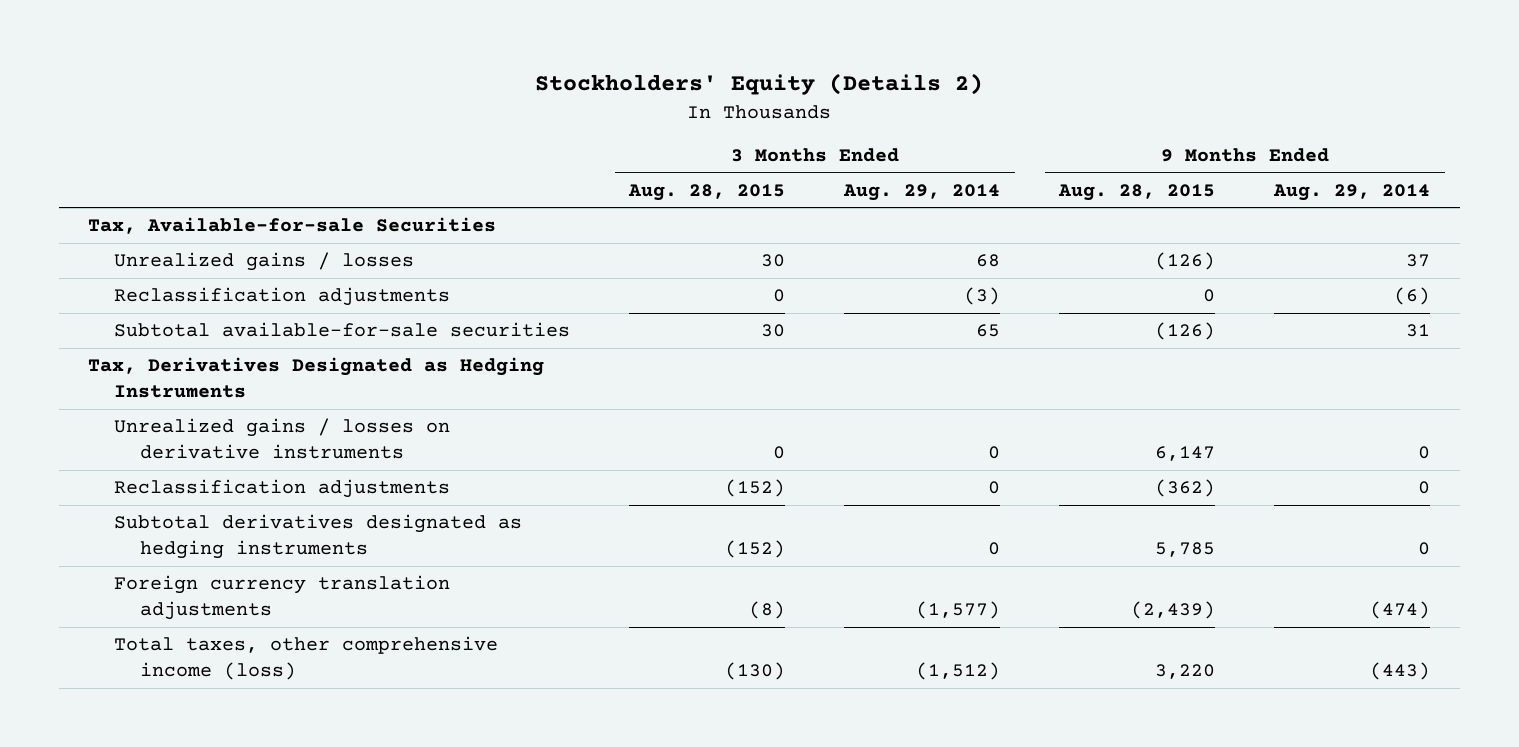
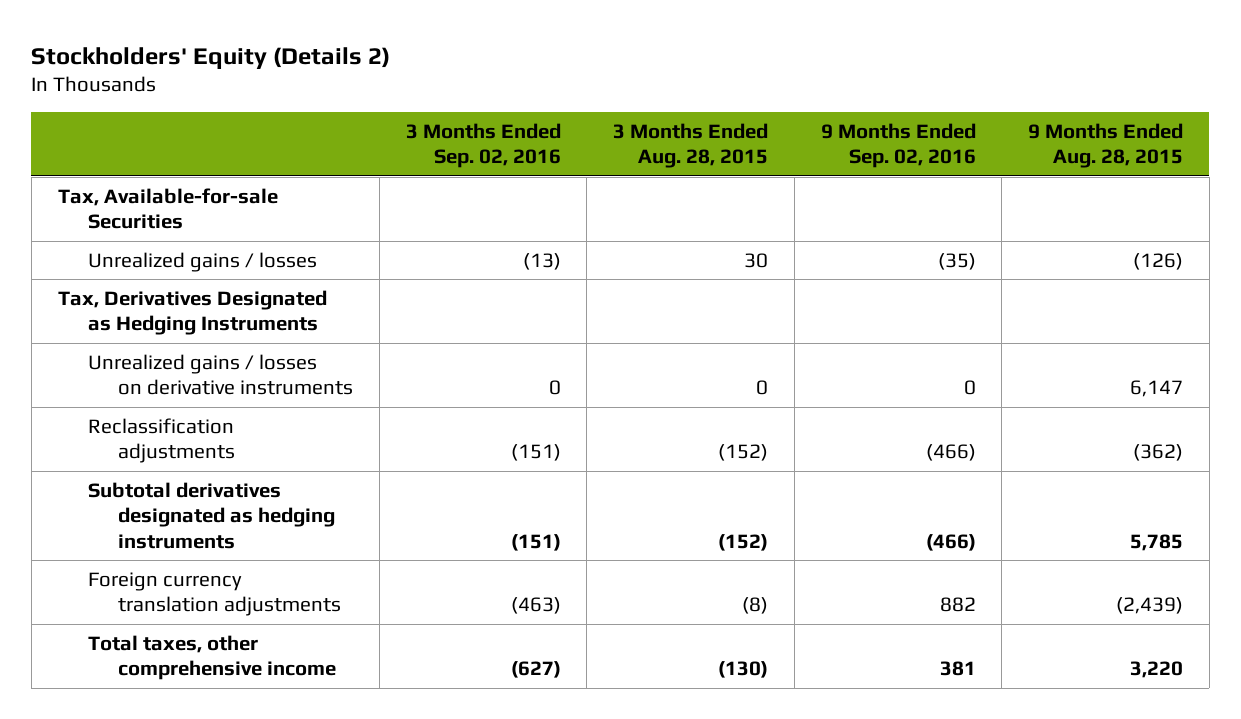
- | 3 Months Ended Aug. 28, 2015 | 3 Months Ended Aug. 29, 2014 | 9 Months Ended Aug. 28, 2015 | 9 Months Ended Aug. 29, 2014
+ | 3 Months Ended Sep. 02, 2016 | 3 Months Ended Aug. 28, 2015 | 9 Months Ended Sep. 02, 2016 | 9 Months Ended Aug. 28, 2015
- Reclassification adjustments | 0 | (3) | 0 | (6)
- Subtotal available-for-sale securities | 30 | 65 | (126) | 31
- Total taxes, other comprehensive income (loss) | (130) | (1,512) | 3,220 | (443)
+ Total taxes, other comprehensive income | (627) | (130) | 381 | 3,220

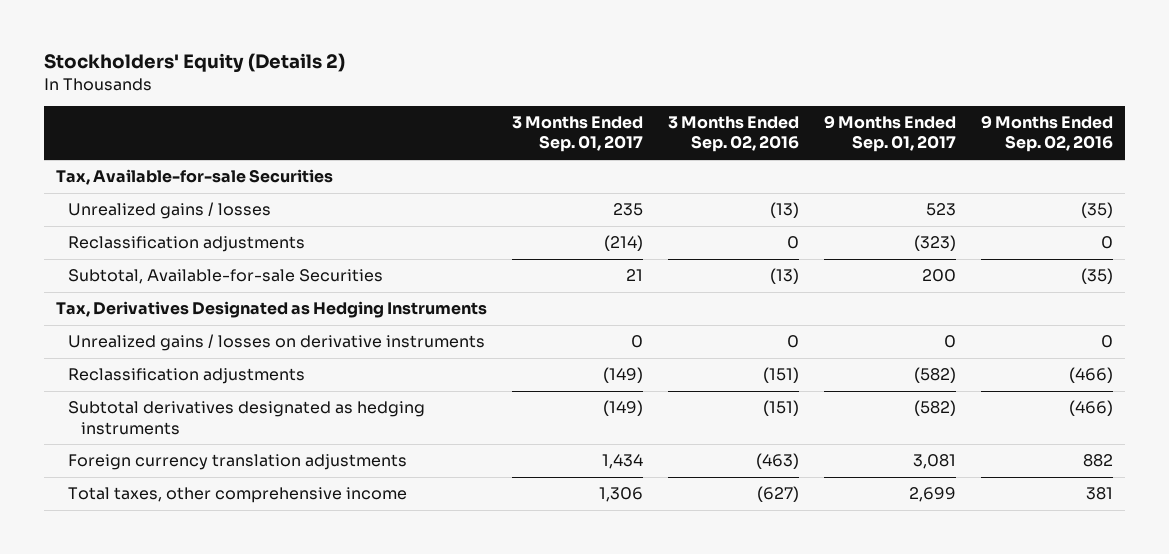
- | 3 Months Ended Sep. 02, 2016 | 3 Months Ended Aug. 28, 2015 | 9 Months Ended Sep. 02, 2016 | 9 Months Ended Aug. 28, 2015
+ | 3 Months Ended Sep. 01, 2017 | 3 Months Ended Sep. 02, 2016 | 9 Months Ended Sep. 01, 2017 | 9 Months Ended Sep. 02, 2016
+ Reclassification adjustments | (214) | 0 | (323) | 0
+ Subtotal, Available-for-sale Securities | 21 | (13) | 200 | (35)

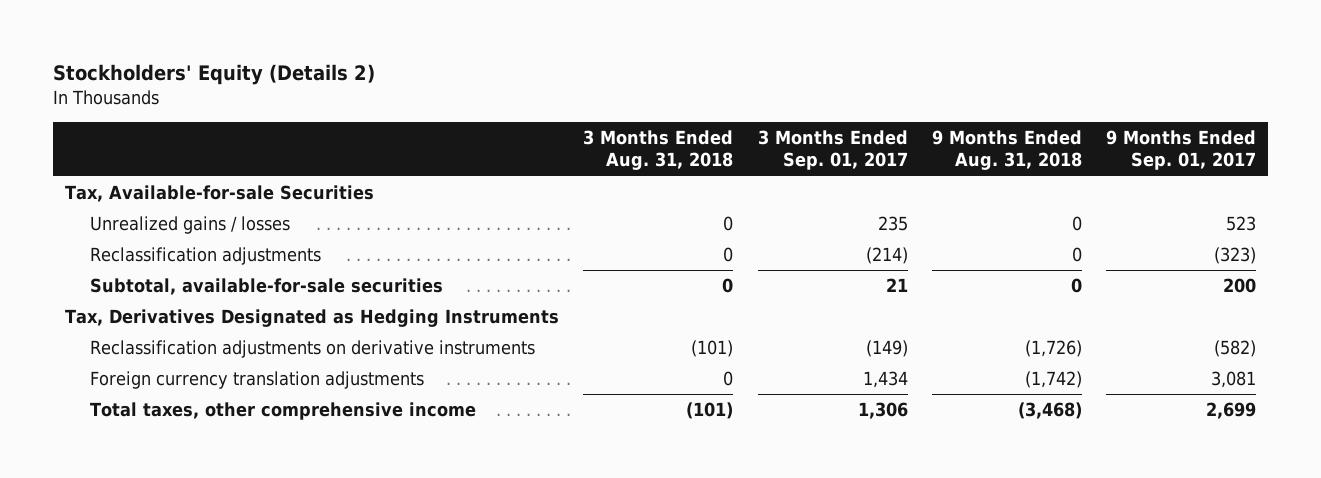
- | 3 Months Ended Sep. 01, 2017 | 3 Months Ended Sep. 02, 2016 | 9 Months Ended Sep. 01, 2017 | 9 Months Ended Sep. 02, 2016
+ | 3 Months Ended Aug. 31, 2018 | 3 Months Ended Sep. 01, 2017 | 9 Months Ended Aug. 31, 2018 | 9 Months Ended Sep. 01, 2017
- Subtotal, Available-for-sale Securities | 21 | (13) | 200 | (35)
+ Subtotal, available-for-sale securities | 0 | 21 | 0 | 200
- Unrealized gains / losses on derivative instruments | 0 | 0 | 0 | 0
- Reclassification adjustments | (149) | (151) | (582) | (466)
- Subtotal derivatives designated as hedging instruments | (149) | (151) | (582) | (466)
+ Reclassification adjustments on derivative instruments | (101) | (149) | (1,726) | (582)

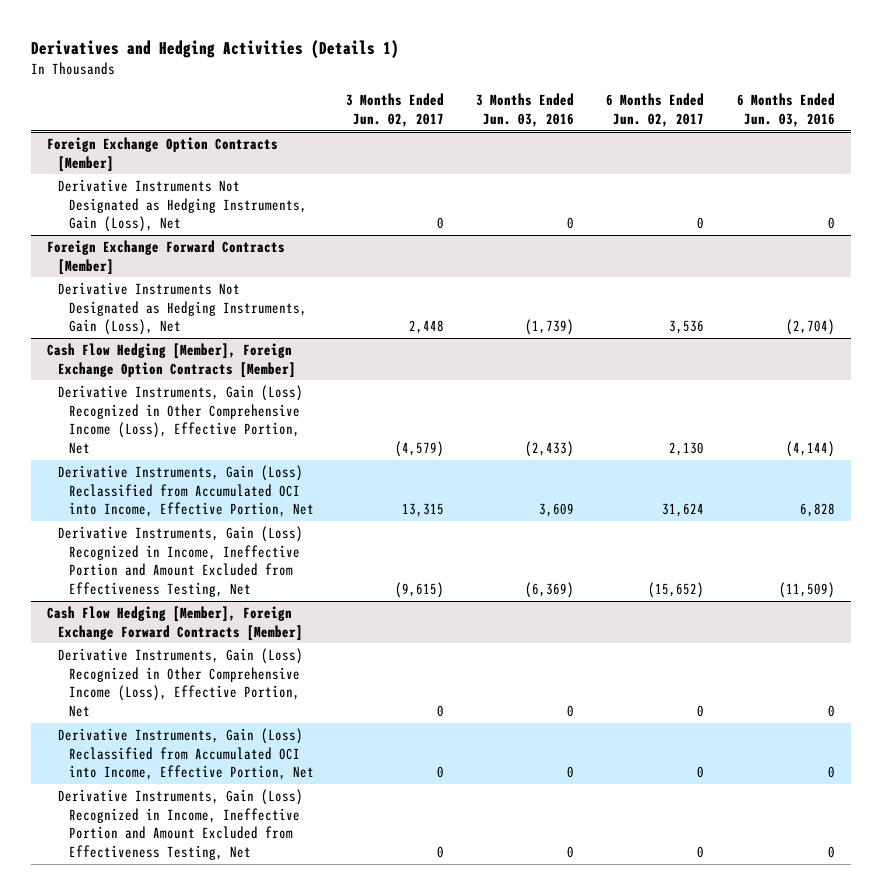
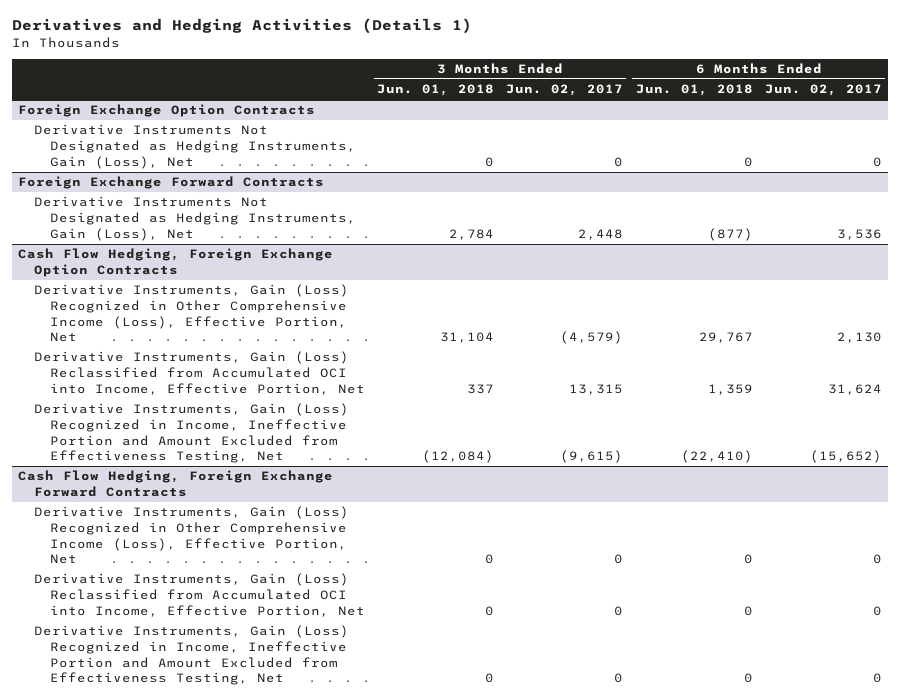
- | 3 Months Ended Jun. 02, 2017 | 3 Months Ended Jun. 03, 2016 | 6 Months Ended Jun. 02, 2017 | 6 Months Ended Jun. 03, 2016
+ | 3 Months Ended Jun. 01, 2018 | 3 Months Ended Jun. 02, 2017 | 6 Months Ended Jun. 01, 2018 | 6 Months Ended Jun. 02, 2017
- Foreign Exchange Option Contracts [Member]
+ Foreign Exchange Option Contracts
- Foreign Exchange Forward Contracts [Member]
+ Foreign Exchange Forward Contracts
- Cash Flow Hedging [Member], Foreign Exchange Option Contracts [Member]
+ Cash Flow Hedging, Foreign Exchange Option Contracts
- Cash Flow Hedging [Member], Foreign Exchange Forward Contracts [Member]
+ Cash Flow Hedging, Foreign Exchange Forward Contracts

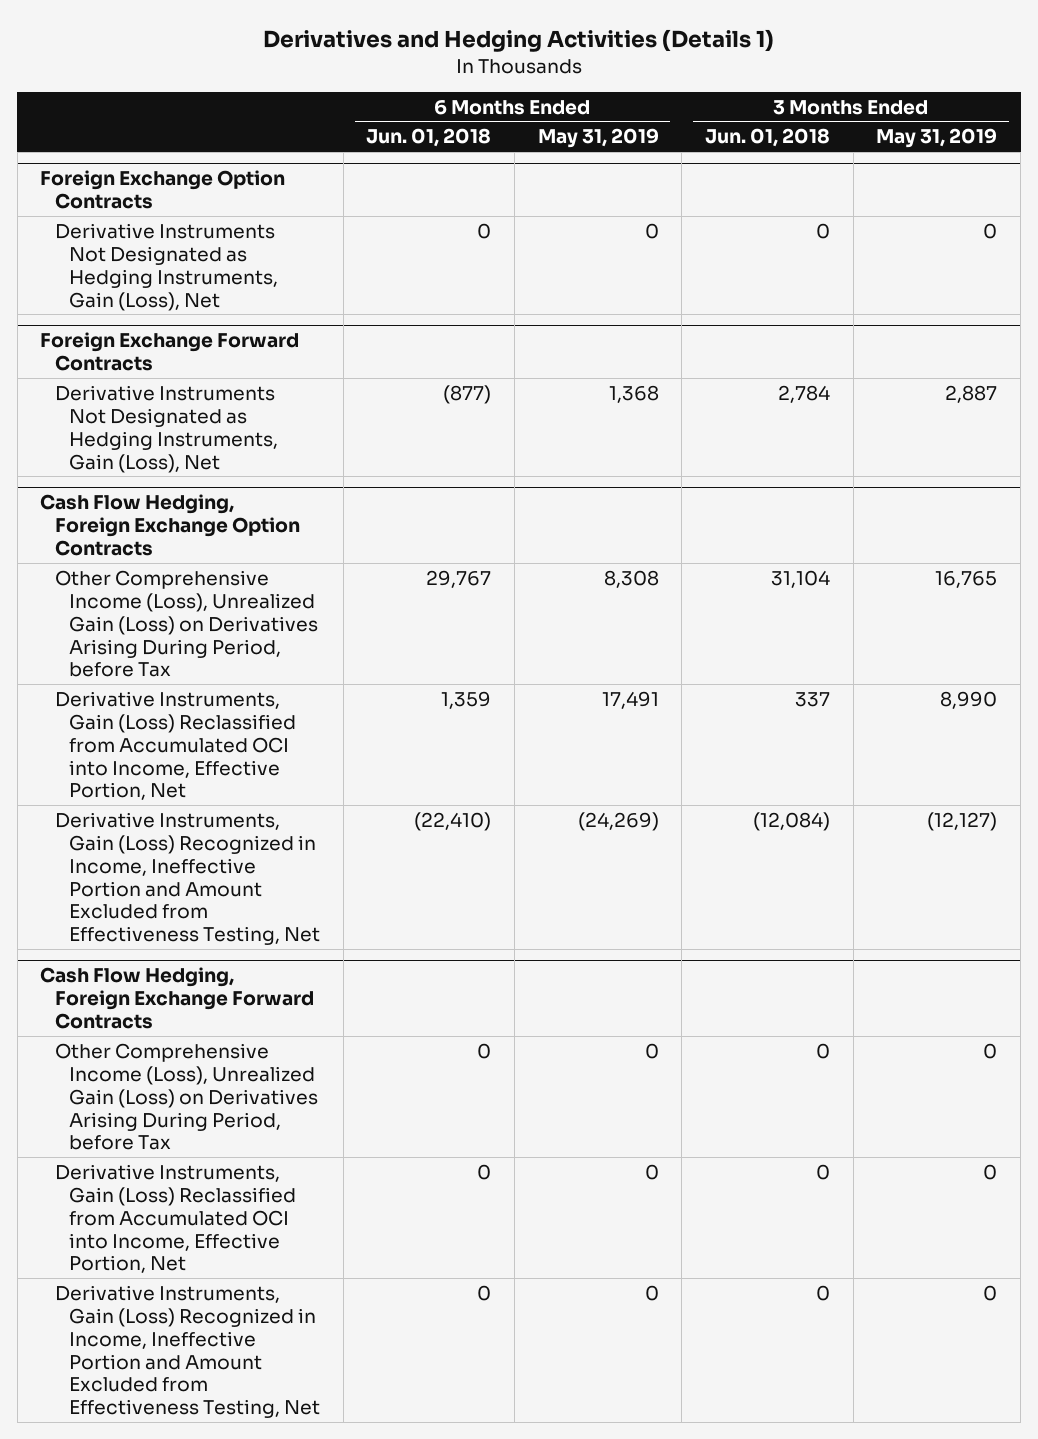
- | 3 Months Ended Jun. 01, 2018 | 3 Months Ended Jun. 02, 2017 | 6 Months Ended Jun. 01, 2018 | 6 Months Ended Jun. 02, 2017
+ | 6 Months Ended Jun. 01, 2018 | 6 Months Ended May 31, 2019 | 3 Months Ended Jun. 01, 2018 | 3 Months Ended May 31, 2019
@ Cash Flow Hedging, Foreign Exchange Option Contracts
- Derivative Instruments, Gain (Loss) Recognized in Other Comprehensive Income (Loss), Effective Portion, Net | 31,104 | (4,579) | 29,767 | 2,130
+ Other Comprehensive Income (Loss), Unrealized Gain (Loss) on Derivatives Arising During Period, before Tax | 29,767 | 8,308 | 31,104 | 16,765
@ Cash Flow Hedging, Foreign Exchange Forward Contracts
- Derivative Instruments, Gain (Loss) Recognized in Other Comprehensive Income (Loss), Effective Portion, Net | 0 | 0 | 0 | 0
+ Other Comprehensive Income (Loss), Unrealized Gain (Loss) on Derivatives Arising During Period, before Tax | 0 | 0 | 0 | 0

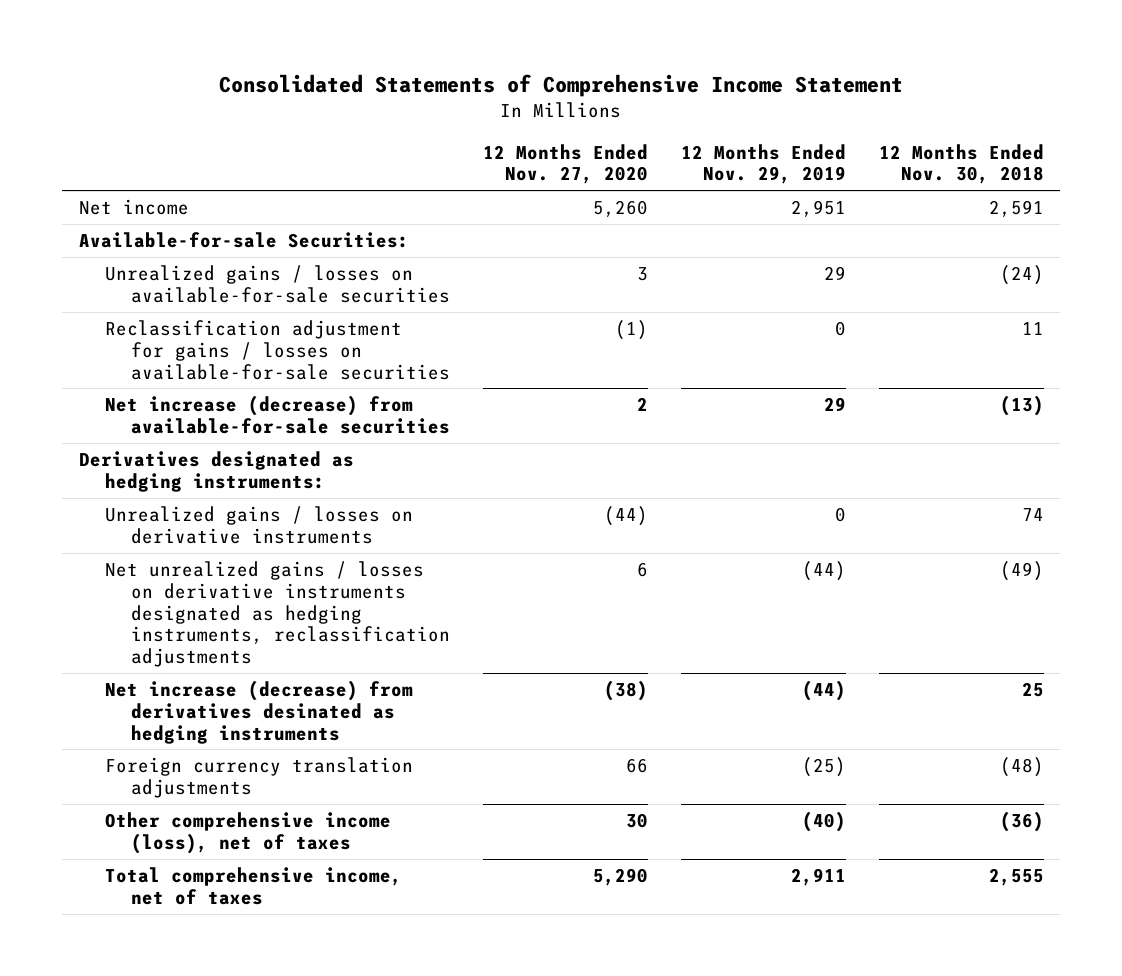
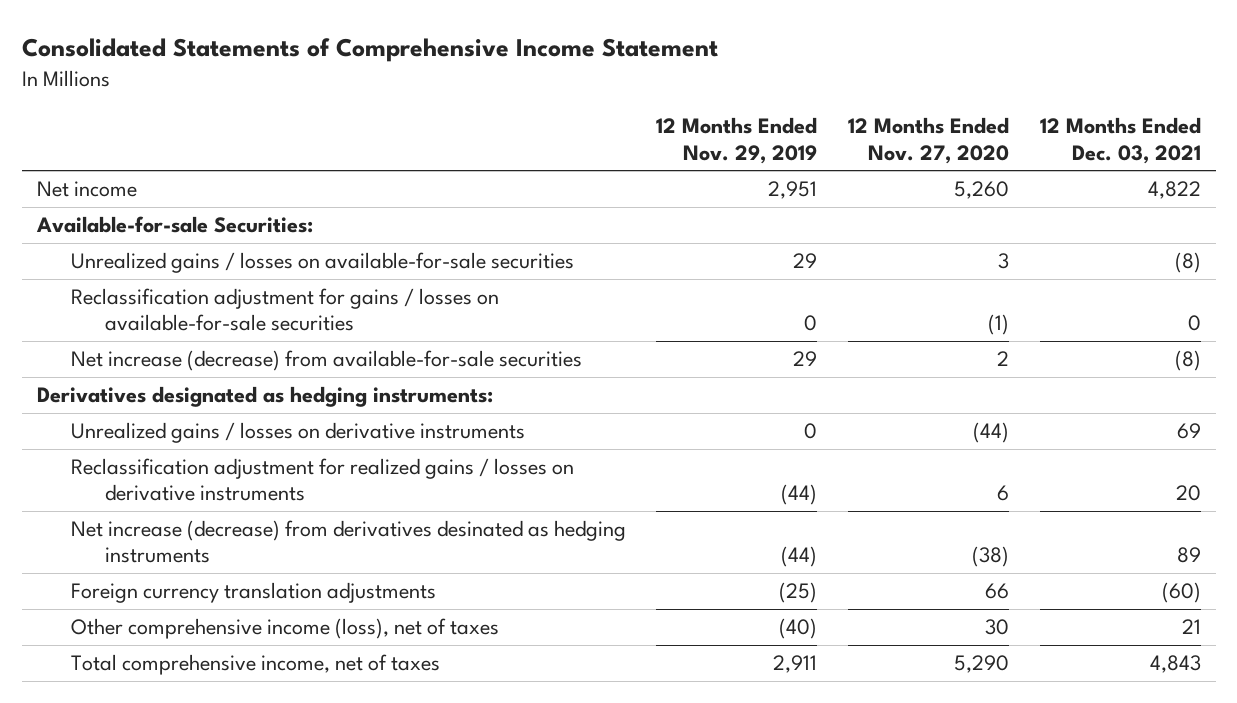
- | 12 Months Ended Nov. 27, 2020 | 12 Months Ended Nov. 29, 2019 | 12 Months Ended Nov. 30, 2018
+ | 12 Months Ended Nov. 29, 2019 | 12 Months Ended Nov. 27, 2020 | 12 Months Ended Dec. 03, 2021
- Net unrealized gains / losses on derivative instruments designated as hedging instruments, reclassification adjustments | 6 | (44) | (49)
+ Reclassification adjustment for realized gains / losses on derivative instruments | (44) | 6 | 20

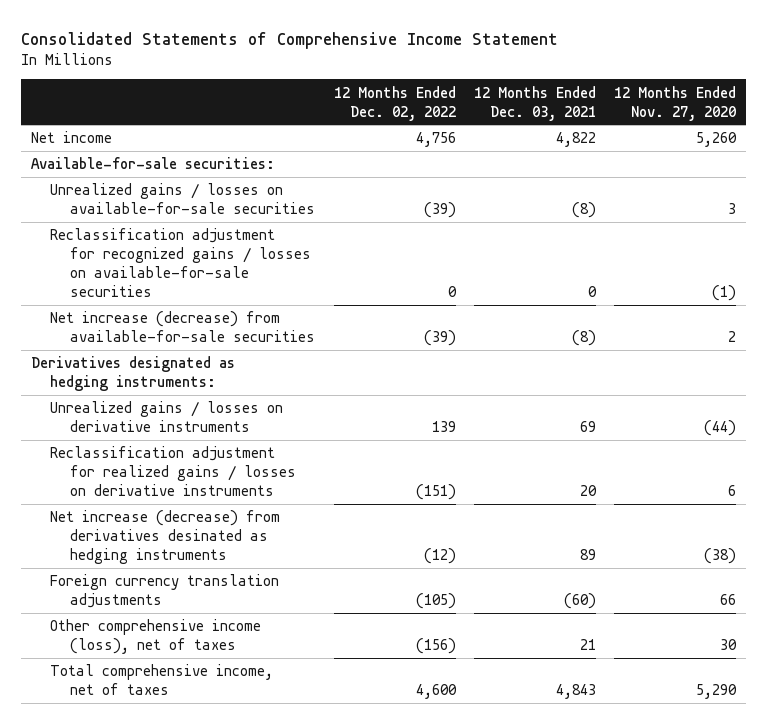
- | 12 Months Ended Nov. 29, 2019 | 12 Months Ended Nov. 27, 2020 | 12 Months Ended Dec. 03, 2021
+ | 12 Months Ended Dec. 02, 2022 | 12 Months Ended Dec. 03, 2021 | 12 Months Ended Nov. 27, 2020
- Available-for-sale Securities:
+ Available-for-sale securities:
- Reclassification adjustment for gains / losses on available-for-sale securities | 0 | (1) | 0
+ Reclassification adjustment for recognized gains / losses on available-for-sale securities | 0 | 0 | (1)

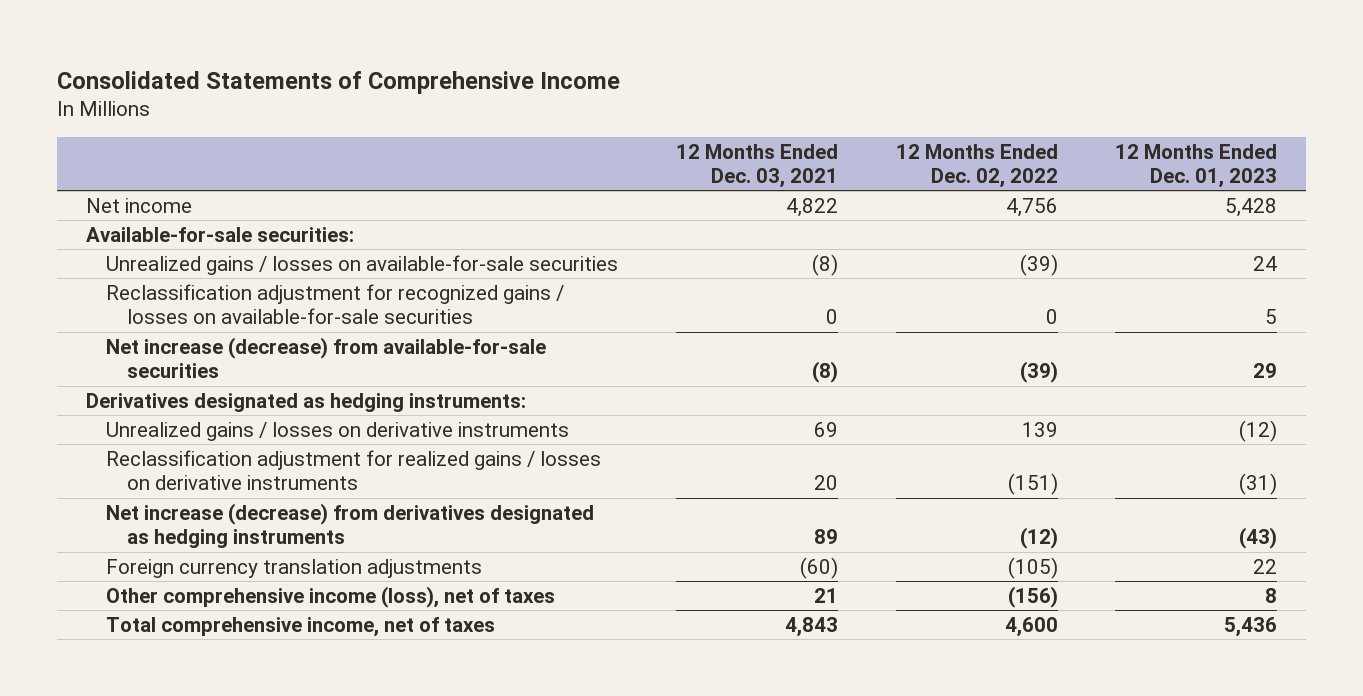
- Consolidated Statements of Comprehensive Income Statement
+ Consolidated Statements of Comprehensive Income
- | 12 Months Ended Dec. 02, 2022 | 12 Months Ended Dec. 03, 2021 | 12 Months Ended Nov. 27, 2020
+ | 12 Months Ended Dec. 03, 2021 | 12 Months Ended Dec. 02, 2022 | 12 Months Ended Dec. 01, 2023
- Net increase (decrease) from derivatives desinated as hedging instruments | (12) | 89 | (38)
+ Net increase (decrease) from derivatives designated as hedging instruments | 89 | (12) | (43)

